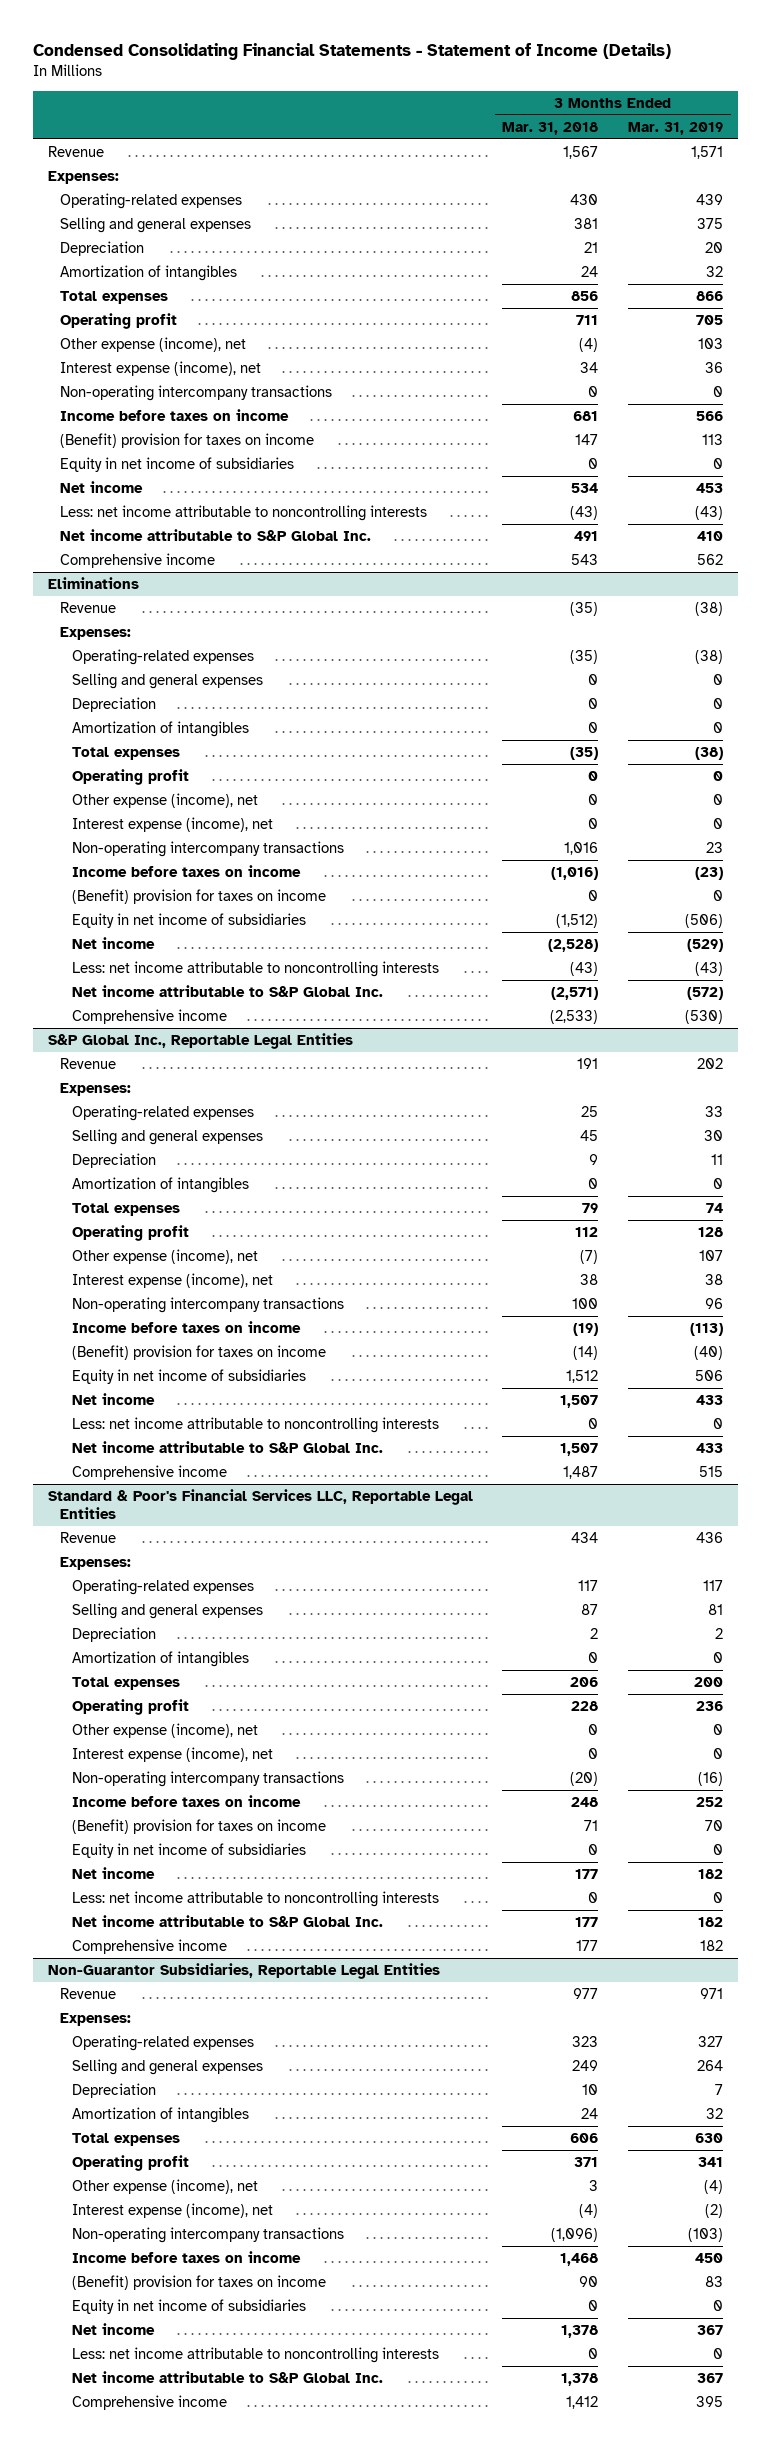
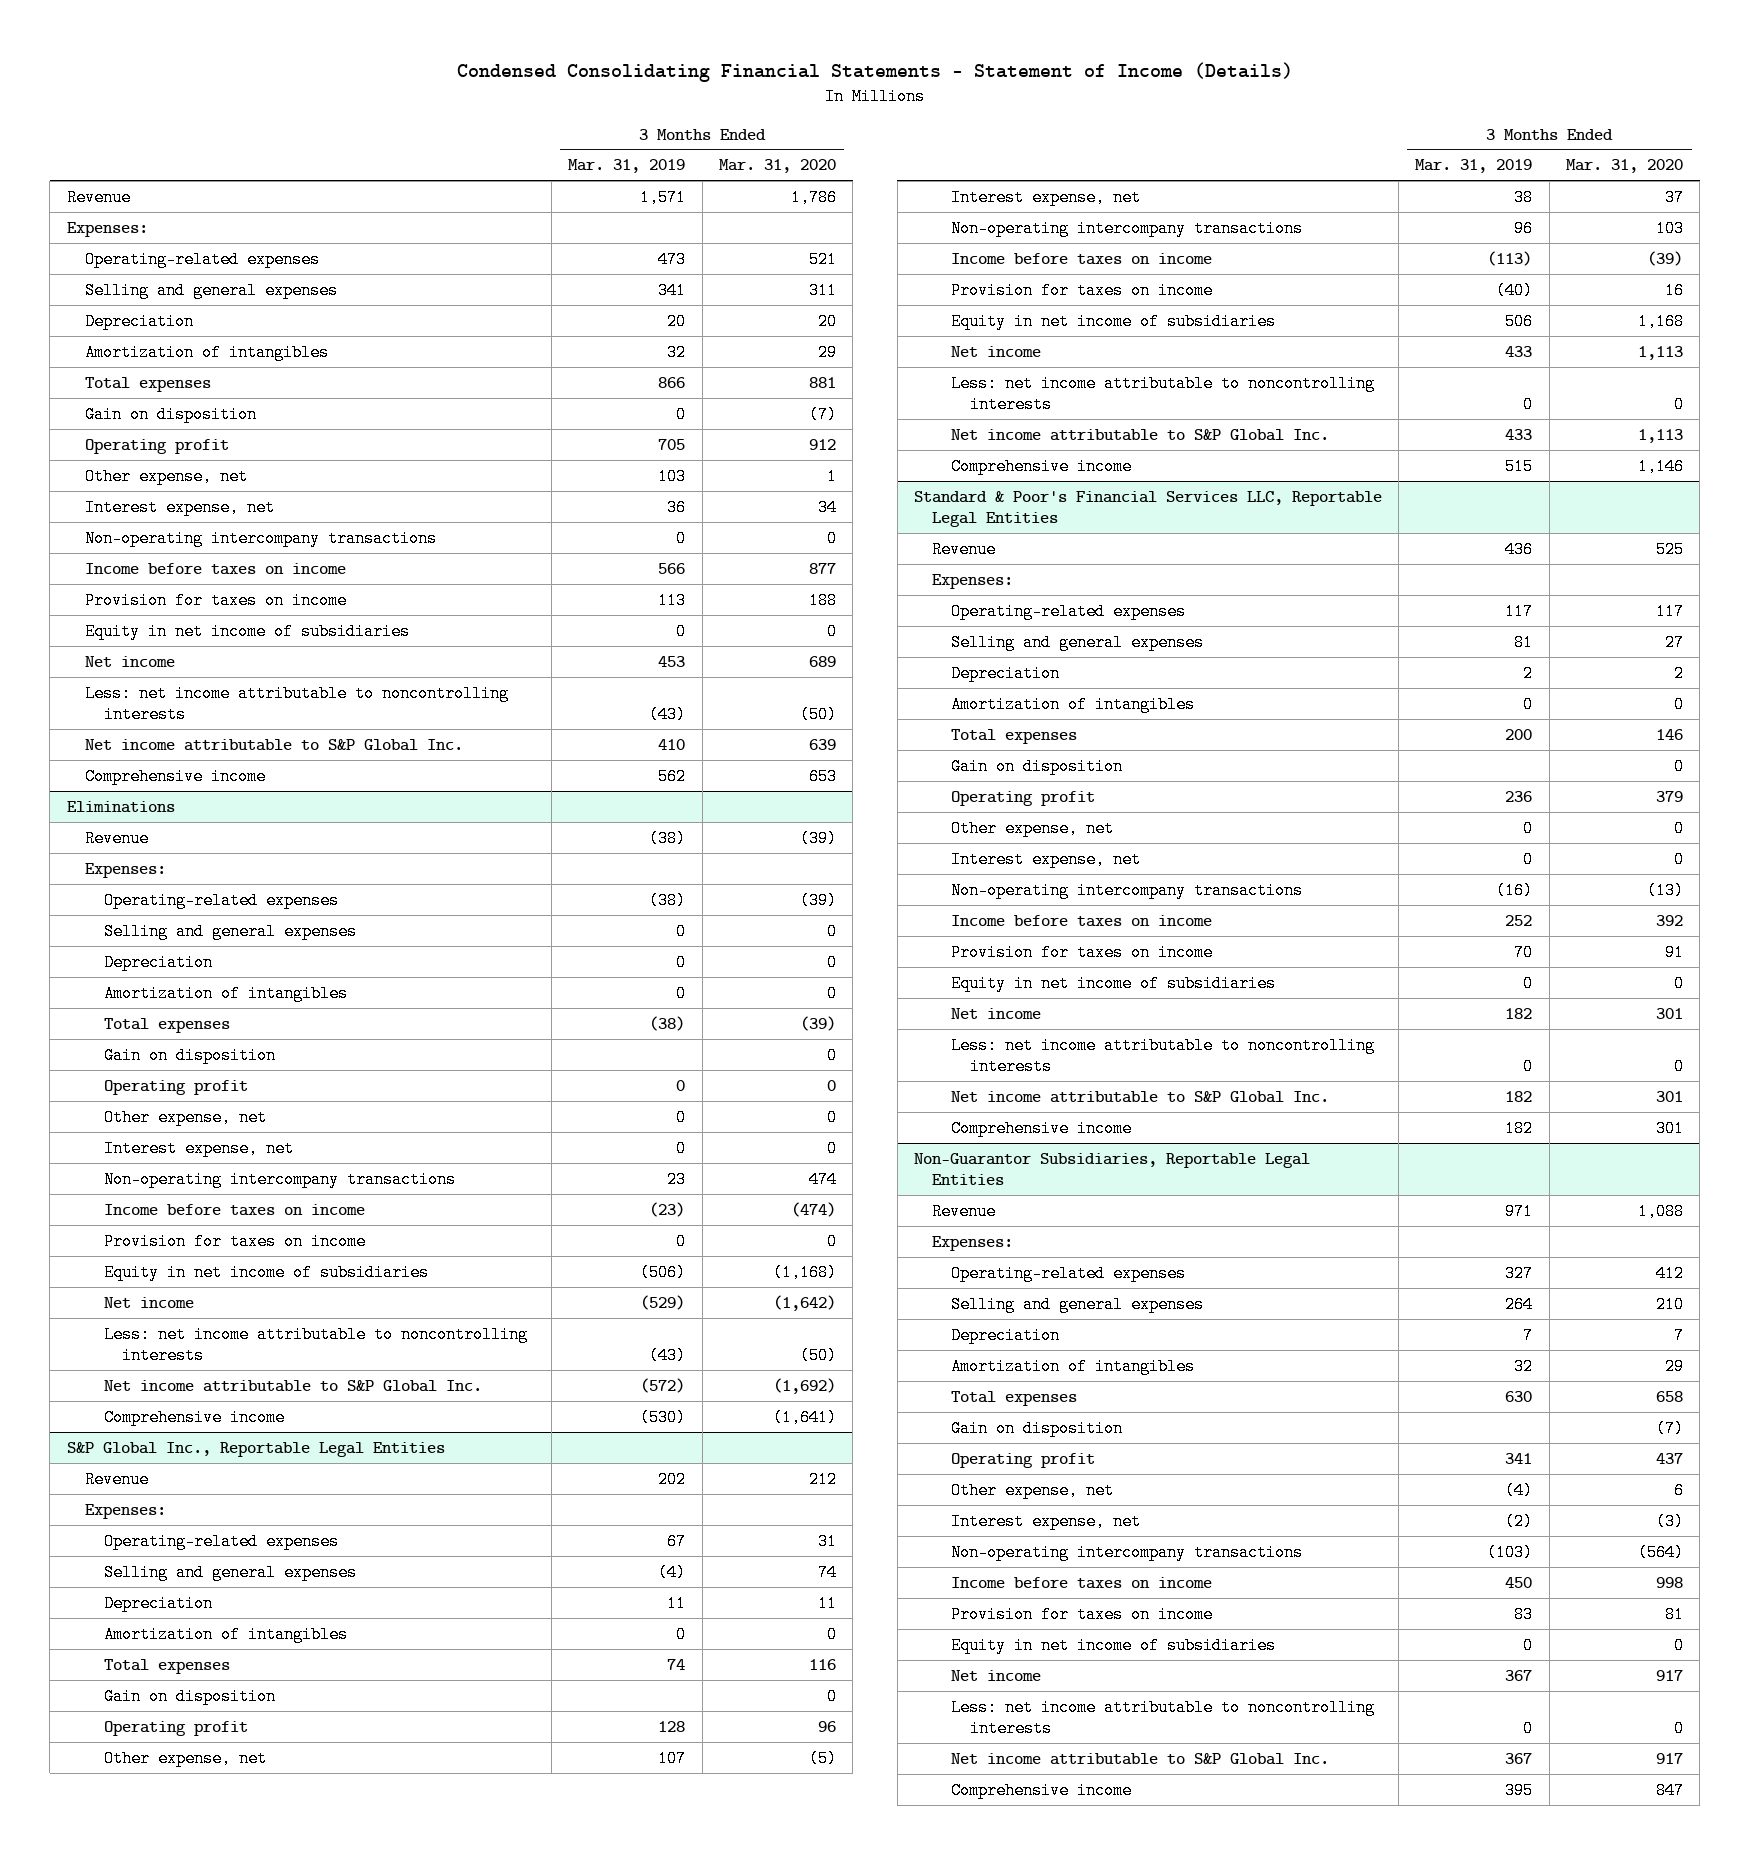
- | 3 Months Ended Mar. 31, 2018 | 3 Months Ended Mar. 31, 2019
+ | 3 Months Ended Mar. 31, 2019 | 3 Months Ended Mar. 31, 2020
- Operating-related expenses | 430 | 439
- Selling and general expenses | 381 | 375
+ Operating-related expenses | 473 | 521
+ Selling and general expenses | 341 | 311
+ Gain on disposition | 0 | (7)
- Other expense (income), net | (4) | 103
- Interest expense (income), net | 34 | 36
+ Other expense, net | 103 | 1
+ Interest expense, net | 36 | 34
- (Benefit) provision for taxes on income | 147 | 113
+ Provision for taxes on income | 113 | 188
@ Eliminations
+ Gain on disposition | | 0
- Other expense (income), net | 0 | 0
- Interest expense (income), net | 0 | 0
+ Other expense, net | 0 | 0
+ Interest expense, net | 0 | 0
- (Benefit) provision for taxes on income | 0 | 0
+ Provision for taxes on income | 0 | 0
@ S&P Global Inc., Reportable Legal Entities
- Operating-related expenses | 25 | 33
- Selling and general expenses | 45 | 30
+ Operating-related expenses | 67 | 31
+ Selling and general expenses | (4) | 74
+ Gain on disposition | | 0
- Other expense (income), net | (7) | 107
- Interest expense (income), net | 38 | 38
+ Other expense, net | 107 | (5)
+ Interest expense, net | 38 | 37
- (Benefit) provision for taxes on income | (14) | (40)
+ Provision for taxes on income | (40) | 16
@ Standard & Poor's Financial Services LLC, Reportable Legal Entities
+ Gain on disposition | | 0
- Other expense (income), net | 0 | 0
- Interest expense (income), net | 0 | 0
+ Other expense, net | 0 | 0
+ Interest expense, net | 0 | 0
- (Benefit) provision for taxes on income | 71 | 70
+ Provision for taxes on income | 70 | 91
@ Non-Guarantor Subsidiaries, Reportable Legal Entities
+ Gain on disposition | | (7)
- Other expense (income), net | 3 | (4)
- Interest expense (income), net | (4) | (2)
+ Other expense, net | (4) | 6
+ Interest expense, net | (2) | (3)
- (Benefit) provision for taxes on income | 90 | 83
+ Provision for taxes on income | 83 | 81

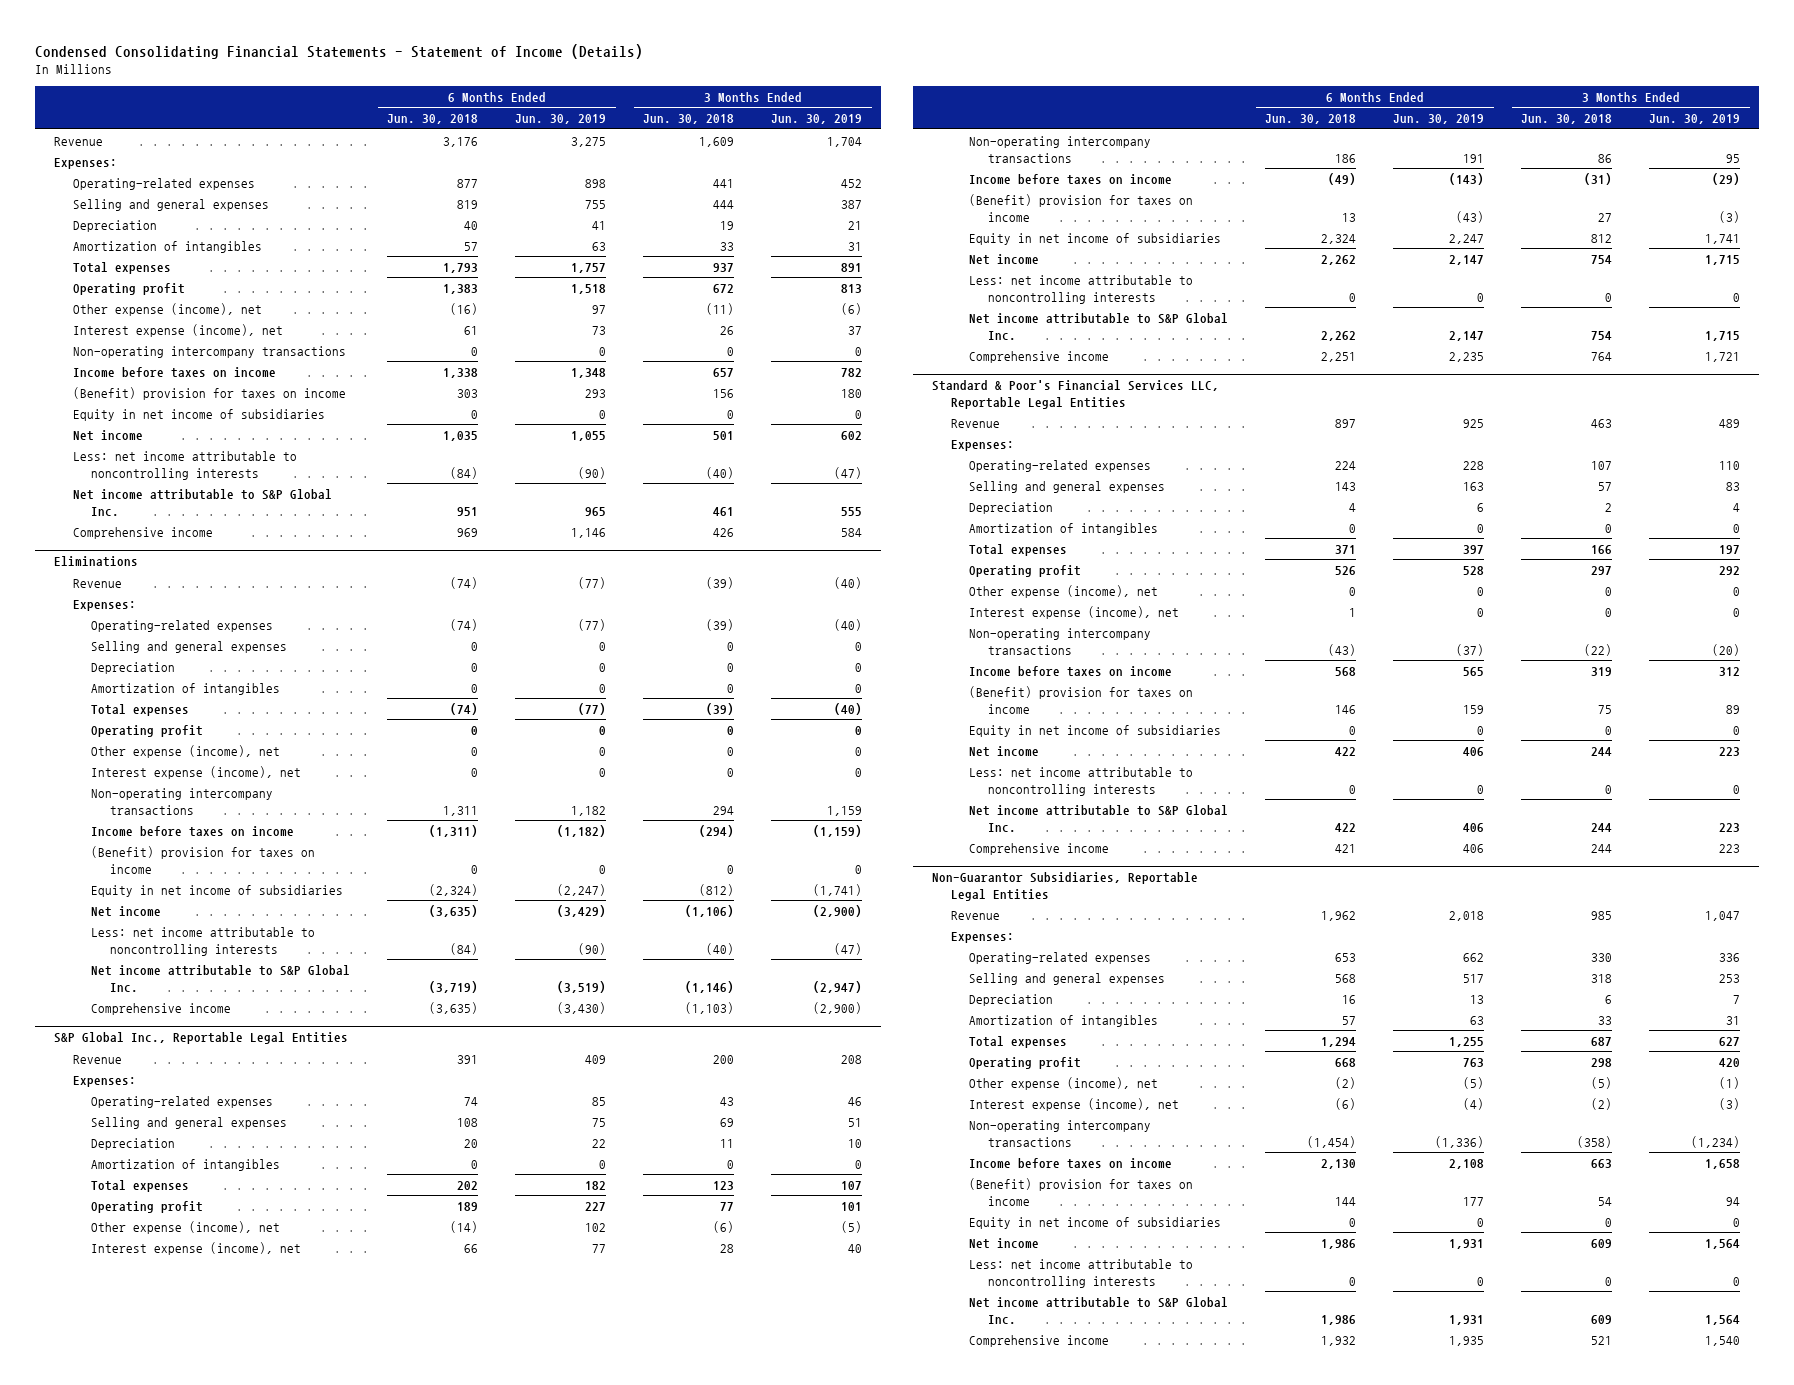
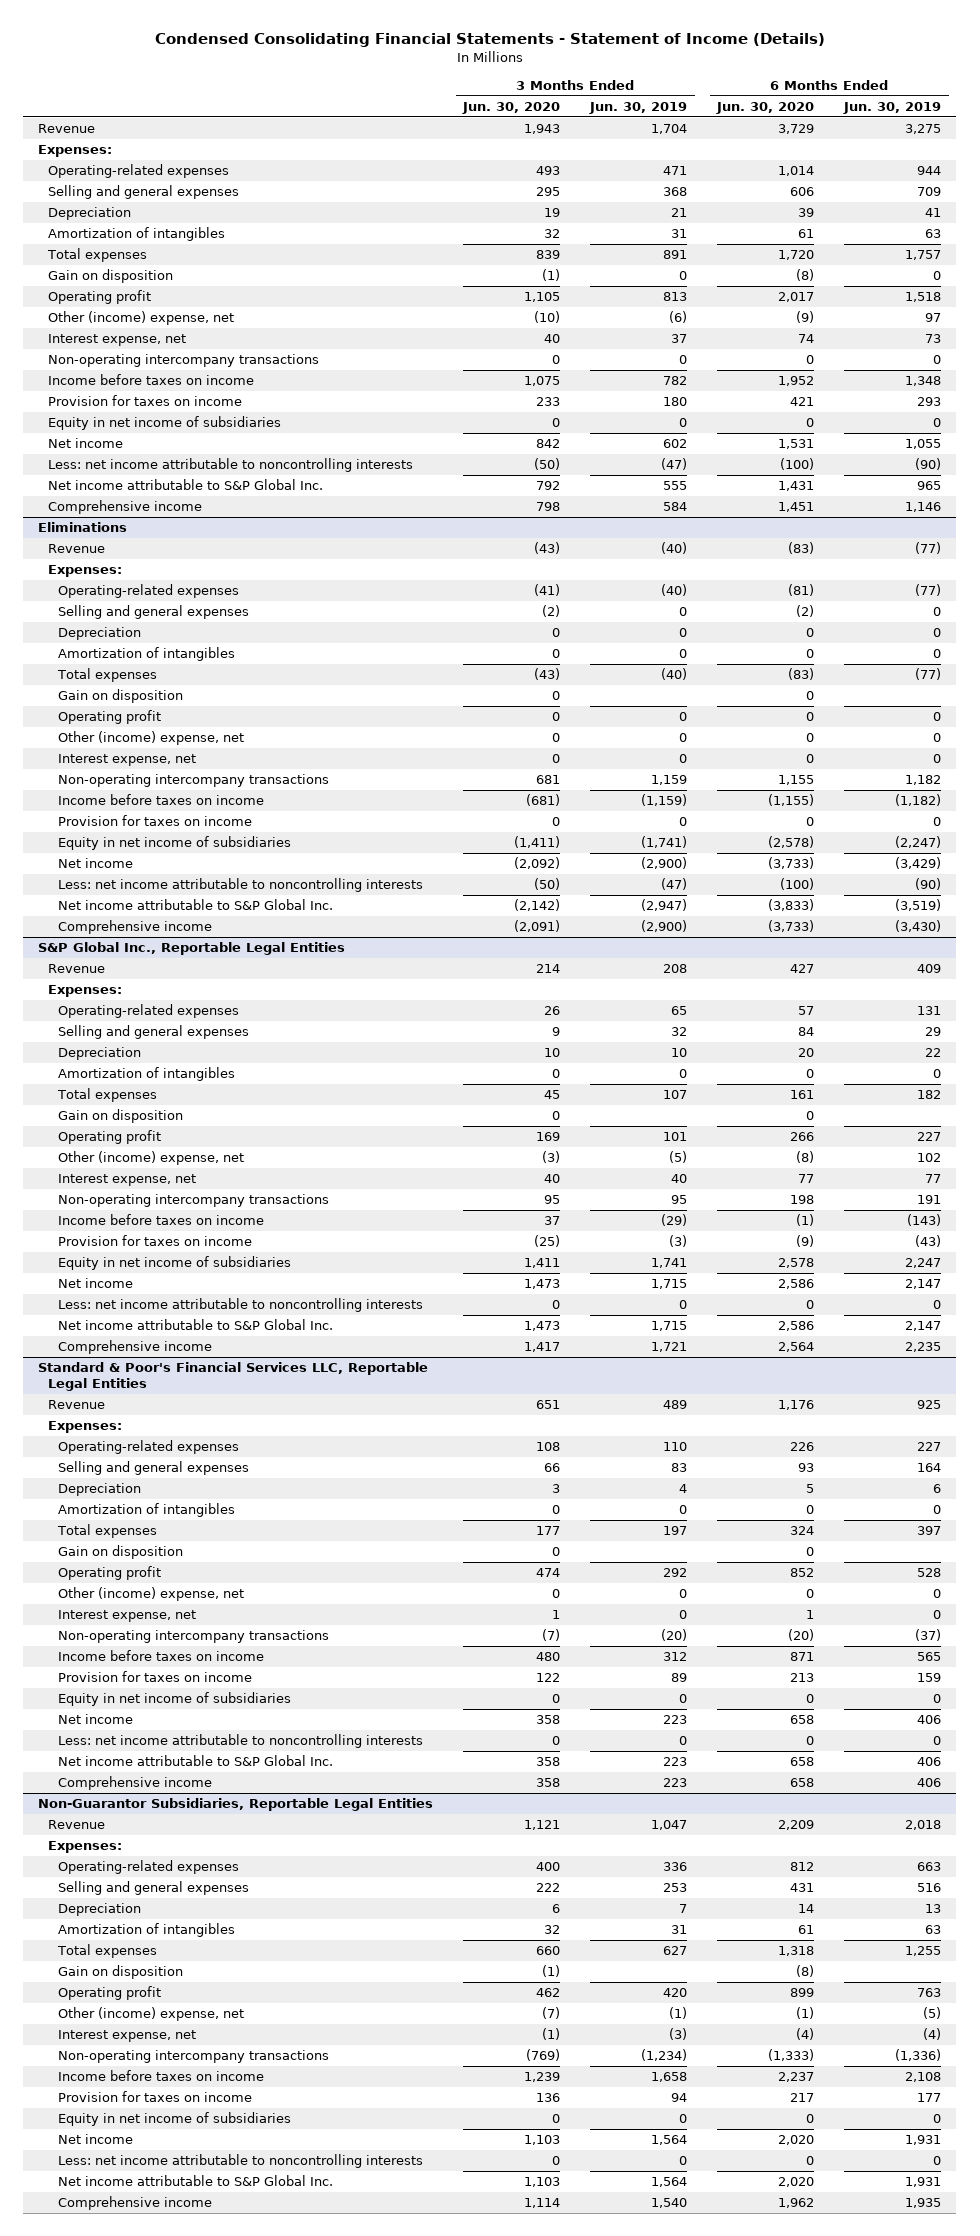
- | 6 Months Ended Jun. 30, 2018 | 6 Months Ended Jun. 30, 2019 | 3 Months Ended Jun. 30, 2018 | 3 Months Ended Jun. 30, 2019
+ | 3 Months Ended Jun. 30, 2020 | 3 Months Ended Jun. 30, 2019 | 6 Months Ended Jun. 30, 2020 | 6 Months Ended Jun. 30, 2019
- Operating-related expenses | 877 | 898 | 441 | 452
- Selling and general expenses | 819 | 755 | 444 | 387
+ Operating-related expenses | 493 | 471 | 1,014 | 944
+ Selling and general expenses | 295 | 368 | 606 | 709
+ Gain on disposition | (1) | 0 | (8) | 0
- Other expense (income), net | (16) | 97 | (11) | (6)
- Interest expense (income), net | 61 | 73 | 26 | 37
+ Other (income) expense, net | (10) | (6) | (9) | 97
+ Interest expense, net | 40 | 37 | 74 | 73
- (Benefit) provision for taxes on income | 303 | 293 | 156 | 180
+ Provision for taxes on income | 233 | 180 | 421 | 293
@ Eliminations
+ Gain on disposition | 0 | | 0 |
- Other expense (income), net | 0 | 0 | 0 | 0
- Interest expense (income), net | 0 | 0 | 0 | 0
+ Other (income) expense, net | 0 | 0 | 0 | 0
+ Interest expense, net | 0 | 0 | 0 | 0
- (Benefit) provision for taxes on income | 0 | 0 | 0 | 0
+ Provision for taxes on income | 0 | 0 | 0 | 0
@ S&P Global Inc., Reportable Legal Entities
- Operating-related expenses | 74 | 85 | 43 | 46
- Selling and general expenses | 108 | 75 | 69 | 51
+ Operating-related expenses | 26 | 65 | 57 | 131
+ Selling and general expenses | 9 | 32 | 84 | 29
+ Gain on disposition | 0 | | 0 |
- Other expense (income), net | (14) | 102 | (6) | (5)
- Interest expense (income), net | 66 | 77 | 28 | 40
+ Other (income) expense, net | (3) | (5) | (8) | 102
+ Interest expense, net | 40 | 40 | 77 | 77
- (Benefit) provision for taxes on income | 13 | (43) | 27 | (3)
+ Provision for taxes on income | (25) | (3) | (9) | (43)
@ Standard & Poor's Financial Services LLC, Reportable Legal Entities
- Operating-related expenses | 224 | 228 | 107 | 110
- Selling and general expenses | 143 | 163 | 57 | 83
+ Operating-related expenses | 108 | 110 | 226 | 227
+ Selling and general expenses | 66 | 83 | 93 | 164
+ Gain on disposition | 0 | | 0 |
- Other expense (income), net | 0 | 0 | 0 | 0
- Interest expense (income), net | 1 | 0 | 0 | 0
+ Other (income) expense, net | 0 | 0 | 0 | 0
+ Interest expense, net | 1 | 0 | 1 | 0
- (Benefit) provision for taxes on income | 146 | 159 | 75 | 89
+ Provision for taxes on income | 122 | 89 | 213 | 159
@ Non-Guarantor Subsidiaries, Reportable Legal Entities
- Operating-related expenses | 653 | 662 | 330 | 336
- Selling and general expenses | 568 | 517 | 318 | 253
+ Operating-related expenses | 400 | 336 | 812 | 663
+ Selling and general expenses | 222 | 253 | 431 | 516
+ Gain on disposition | (1) | | (8) |
- Other expense (income), net | (2) | (5) | (5) | (1)
- Interest expense (income), net | (6) | (4) | (2) | (3)
+ Other (income) expense, net | (7) | (1) | (1) | (5)
+ Interest expense, net | (1) | (3) | (4) | (4)
- (Benefit) provision for taxes on income | 144 | 177 | 54 | 94
+ Provision for taxes on income | 136 | 94 | 217 | 177

